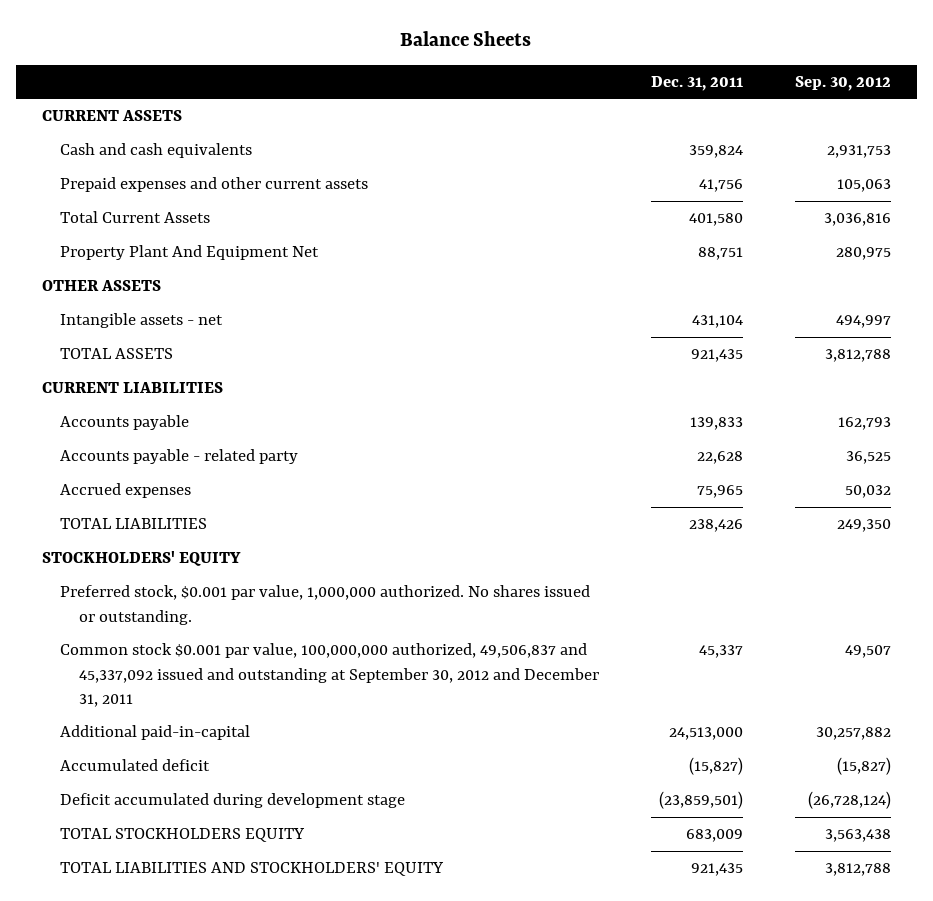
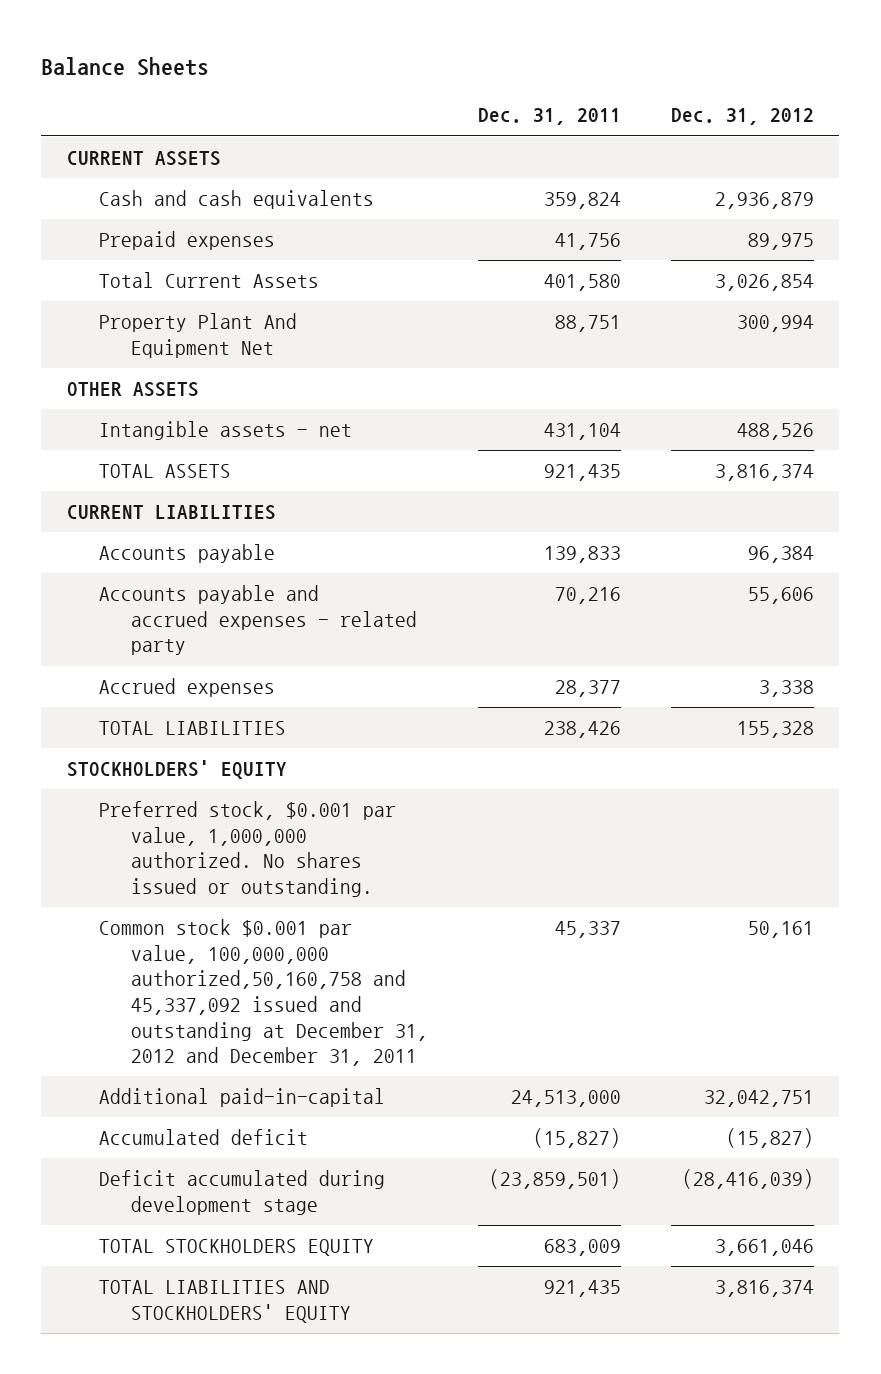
- | Dec. 31, 2011 | Sep. 30, 2012
+ | Dec. 31, 2011 | Dec. 31, 2012
- Prepaid expenses and other current assets | 41,756 | 105,063
+ Prepaid expenses | 41,756 | 89,975
- Accounts payable - related party | 22,628 | 36,525
- Accrued expenses | 75,965 | 50,032
+ Accounts payable and accrued expenses - related party | 70,216 | 55,606
+ Accrued expenses | 28,377 | 3,338
- Common stock $0.001 par value, 100,000,000 authorized, 49,506,837 and 45,337,092 issued and outstanding at September 30, 2012 and December 31, 2011 | 45,337 | 49,507
+ Common stock $0.001 par value, 100,000,000 authorized,50,160,758 and 45,337,092 issued and outstanding at December 31, 2012 and December 31, 2011 | 45,337 | 50,161

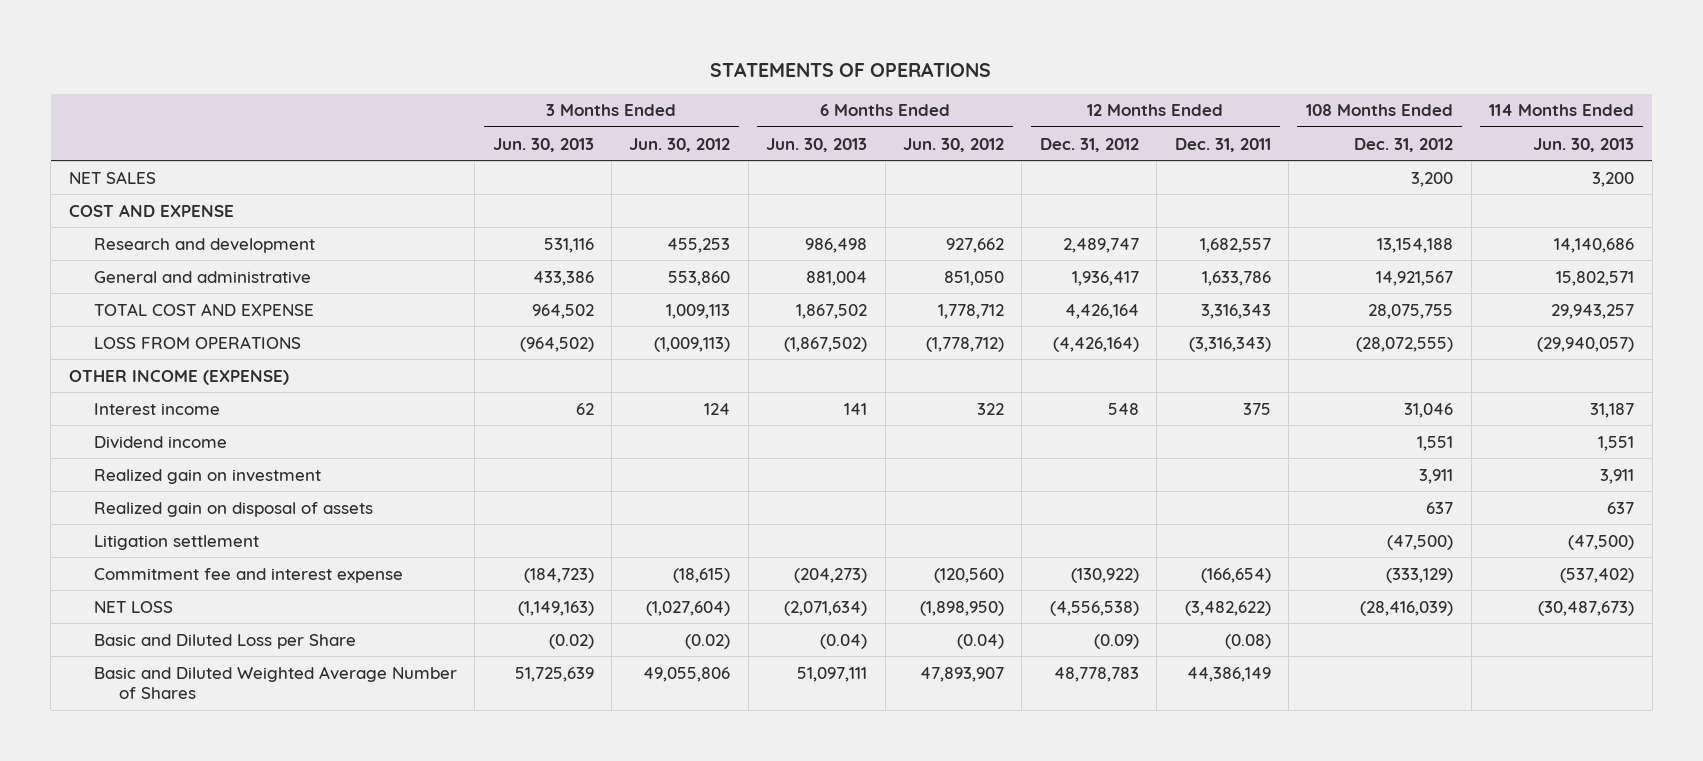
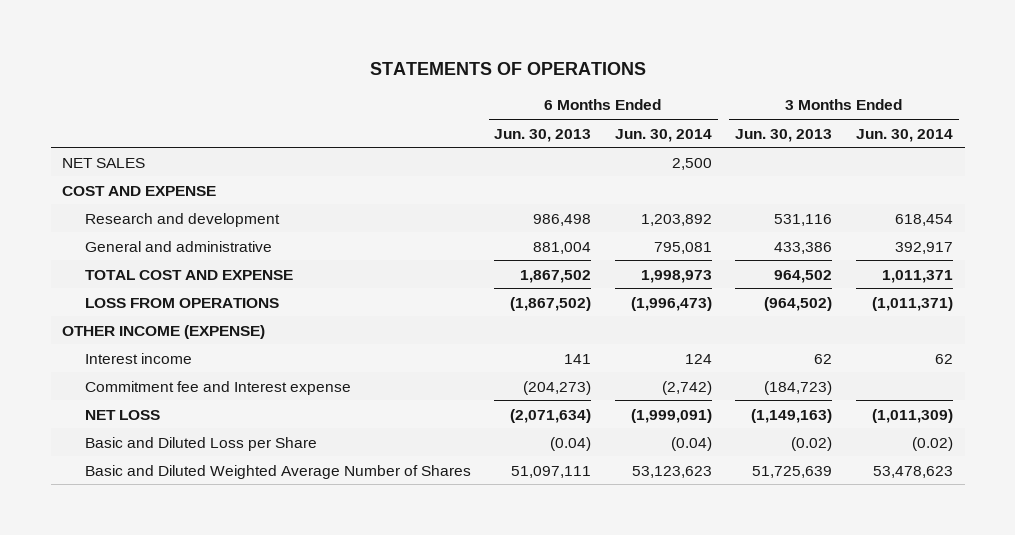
- | 3 Months Ended Jun. 30, 2013 | 3 Months Ended Jun. 30, 2012 | 6 Months Ended Jun. 30, 2013 | 6 Months Ended Jun. 30, 2012 | 12 Months Ended Dec. 31, 2012 | 12 Months Ended Dec. 31, 2011 | 108 Months Ended Dec. 31, 2012 | 114 Months Ended Jun. 30, 2013
+ | 6 Months Ended Jun. 30, 2013 | 6 Months Ended Jun. 30, 2014 | 3 Months Ended Jun. 30, 2013 | 3 Months Ended Jun. 30, 2014
- Dividend income | | | | | | | 1,551 | 1,551
- Realized gain on investment | | | | | | | 3,911 | 3,911
- Realized gain on disposal of assets | | | | | | | 637 | 637
- Litigation settlement | | | | | | | (47,500) | (47,500)
- Commitment fee and interest expense | (184,723) | (18,615) | (204,273) | (120,560) | (130,922) | (166,654) | (333,129) | (537,402)
+ Commitment fee and Interest expense | (204,273) | (2,742) | (184,723) |

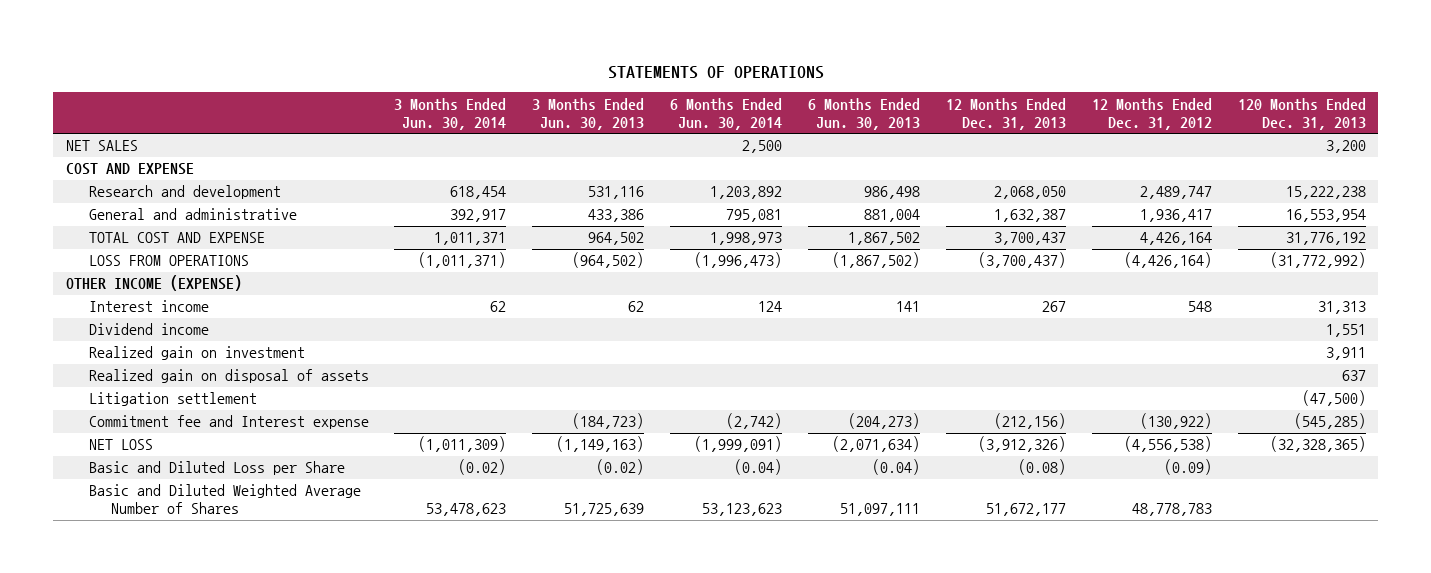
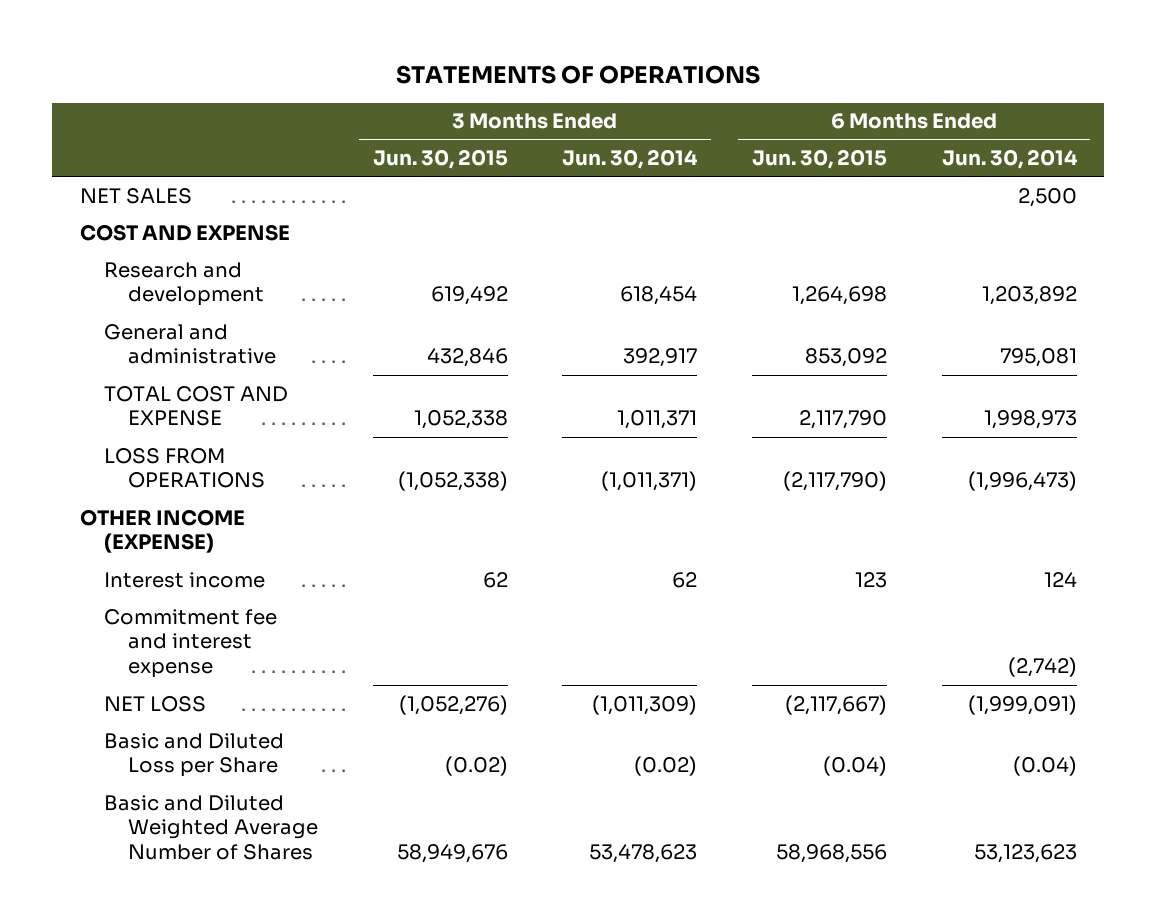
- | 3 Months Ended Jun. 30, 2014 | 3 Months Ended Jun. 30, 2013 | 6 Months Ended Jun. 30, 2014 | 6 Months Ended Jun. 30, 2013 | 12 Months Ended Dec. 31, 2013 | 12 Months Ended Dec. 31, 2012 | 120 Months Ended Dec. 31, 2013
+ | 3 Months Ended Jun. 30, 2015 | 3 Months Ended Jun. 30, 2014 | 6 Months Ended Jun. 30, 2015 | 6 Months Ended Jun. 30, 2014
- Dividend income | | | | | | | 1,551
- Realized gain on investment | | | | | | | 3,911
- Realized gain on disposal of assets | | | | | | | 637
- Litigation settlement | | | | | | | (47,500)
- Commitment fee and Interest expense | | (184,723) | (2,742) | (204,273) | (212,156) | (130,922) | (545,285)
+ Commitment fee and interest expense | | | | (2,742)

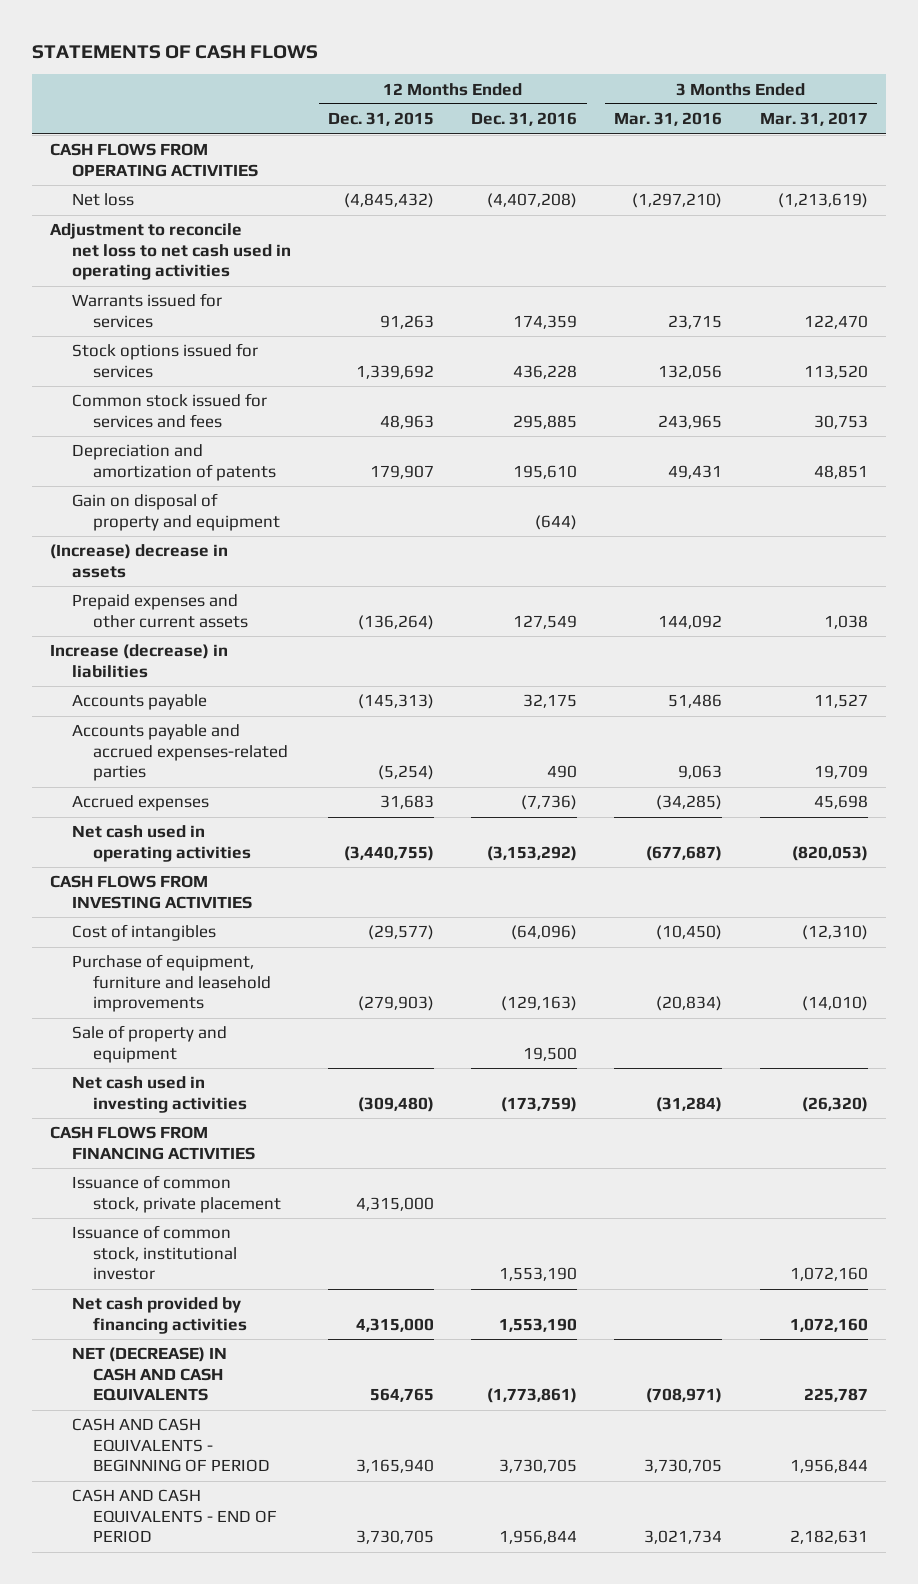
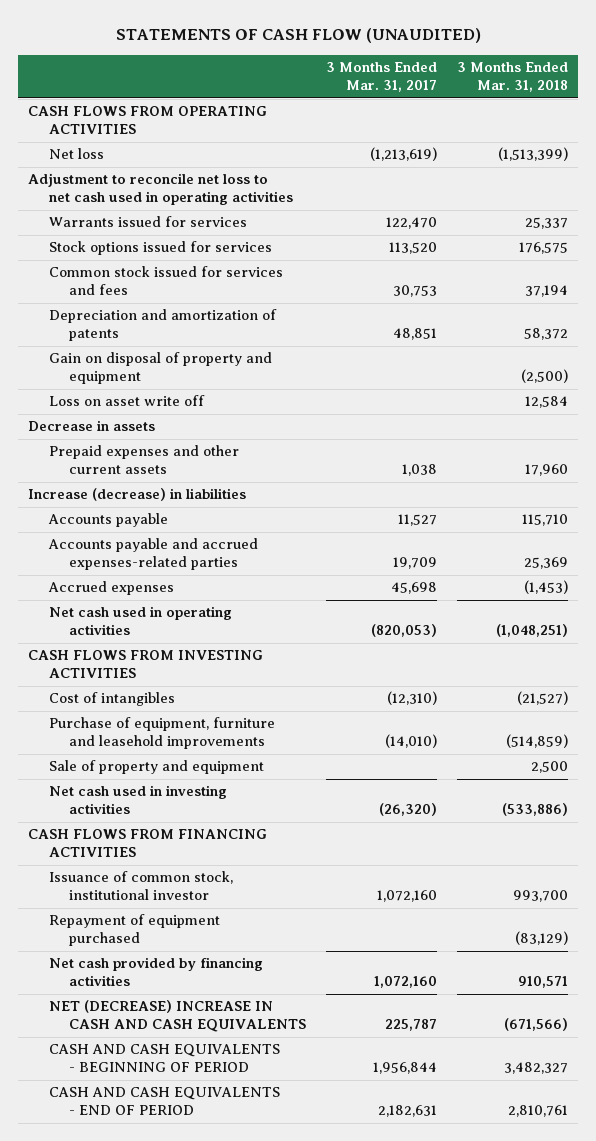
- STATEMENTS OF CASH FLOWS
+ STATEMENTS OF CASH FLOW (UNAUDITED)
- | 12 Months Ended Dec. 31, 2015 | 12 Months Ended Dec. 31, 2016 | 3 Months Ended Mar. 31, 2016 | 3 Months Ended Mar. 31, 2017
+ | 3 Months Ended Mar. 31, 2017 | 3 Months Ended Mar. 31, 2018
- (Increase) decrease in assets
+ Loss on asset write off | | 12,584
+ Decrease in assets
- Issuance of common stock, private placement | 4,315,000 | | |
+ Repayment of equipment purchased | | (83,129)
- NET (DECREASE) IN CASH AND CASH EQUIVALENTS | 564,765 | (1,773,861) | (708,971) | 225,787
+ NET (DECREASE) INCREASE IN CASH AND CASH EQUIVALENTS | 225,787 | (671,566)

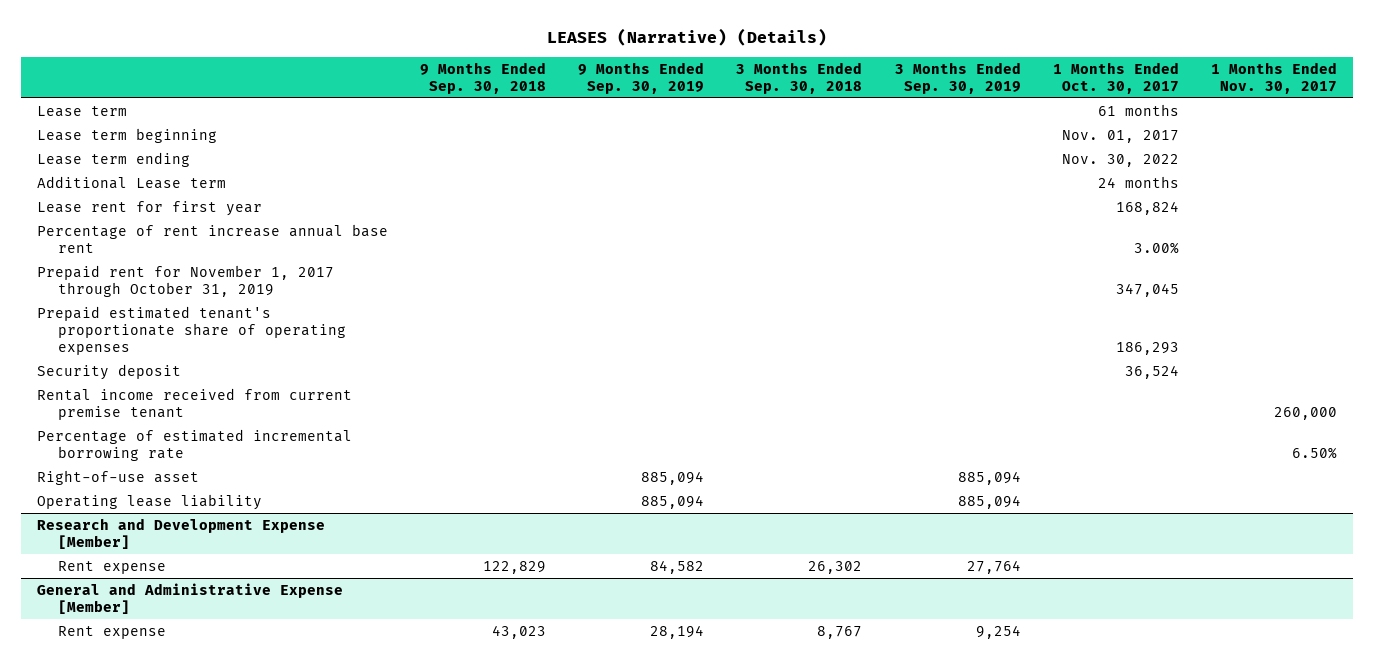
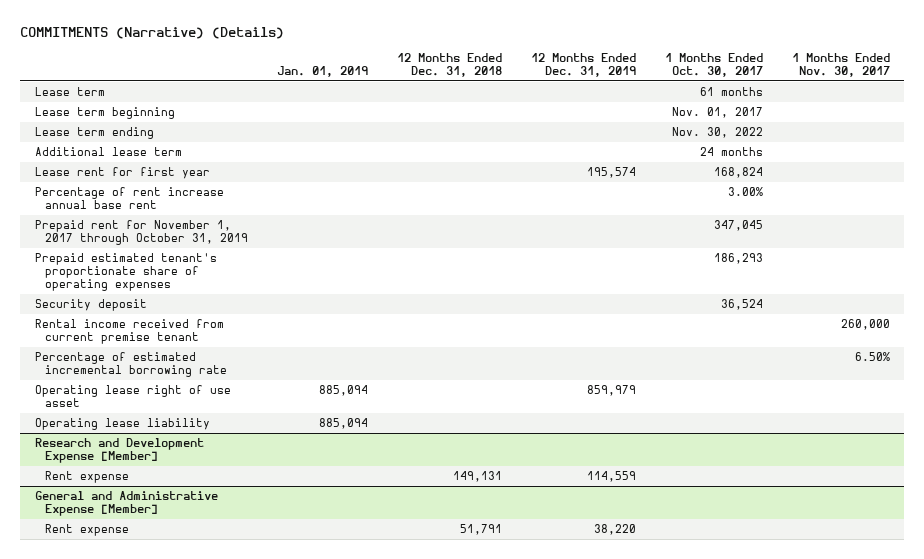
- LEASES (Narrative) (Details)
+ COMMITMENTS (Narrative) (Details)
- | 9 Months Ended Sep. 30, 2018 | 9 Months Ended Sep. 30, 2019 | 3 Months Ended Sep. 30, 2018 | 3 Months Ended Sep. 30, 2019 | 1 Months Ended Oct. 30, 2017 | 1 Months Ended Nov. 30, 2017
+ | Jan. 01, 2019 | 12 Months Ended Dec. 31, 2018 | 12 Months Ended Dec. 31, 2019 | 1 Months Ended Oct. 30, 2017 | 1 Months Ended Nov. 30, 2017
- Additional Lease term | | | | | 24 months |
+ Additional lease term | | | | 24 months |
- Right-of-use asset | | 885,094 | | 885,094 | |
+ Operating lease right of use asset | 885,094 | | 859,979 | |

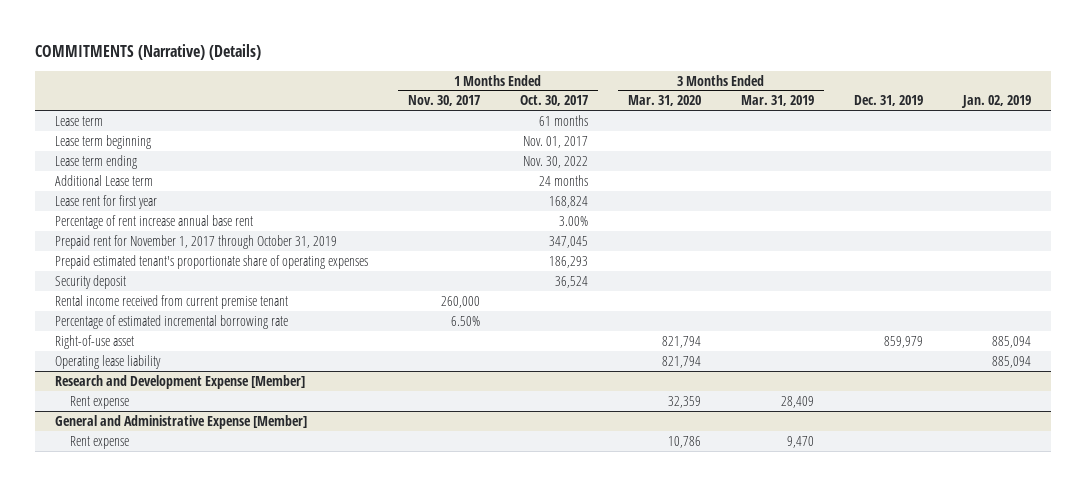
- | Jan. 01, 2019 | 12 Months Ended Dec. 31, 2018 | 12 Months Ended Dec. 31, 2019 | 1 Months Ended Oct. 30, 2017 | 1 Months Ended Nov. 30, 2017
+ | 1 Months Ended Nov. 30, 2017 | 1 Months Ended Oct. 30, 2017 | 3 Months Ended Mar. 31, 2020 | 3 Months Ended Mar. 31, 2019 | Dec. 31, 2019 | Jan. 02, 2019
- Additional lease term | | | | 24 months |
+ Additional Lease term | | 24 months | | | |
- Operating lease right of use asset | 885,094 | | 859,979 | |
+ Right-of-use asset | | | 821,794 | | 859,979 | 885,094

